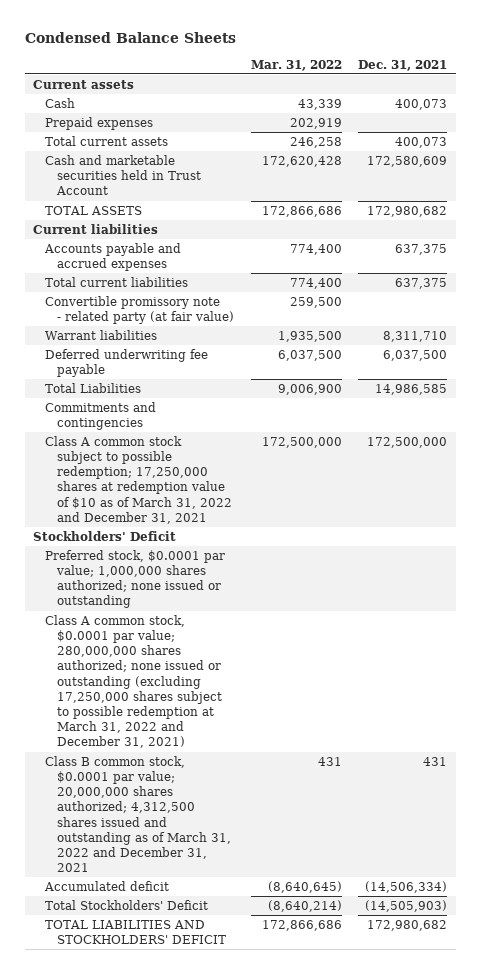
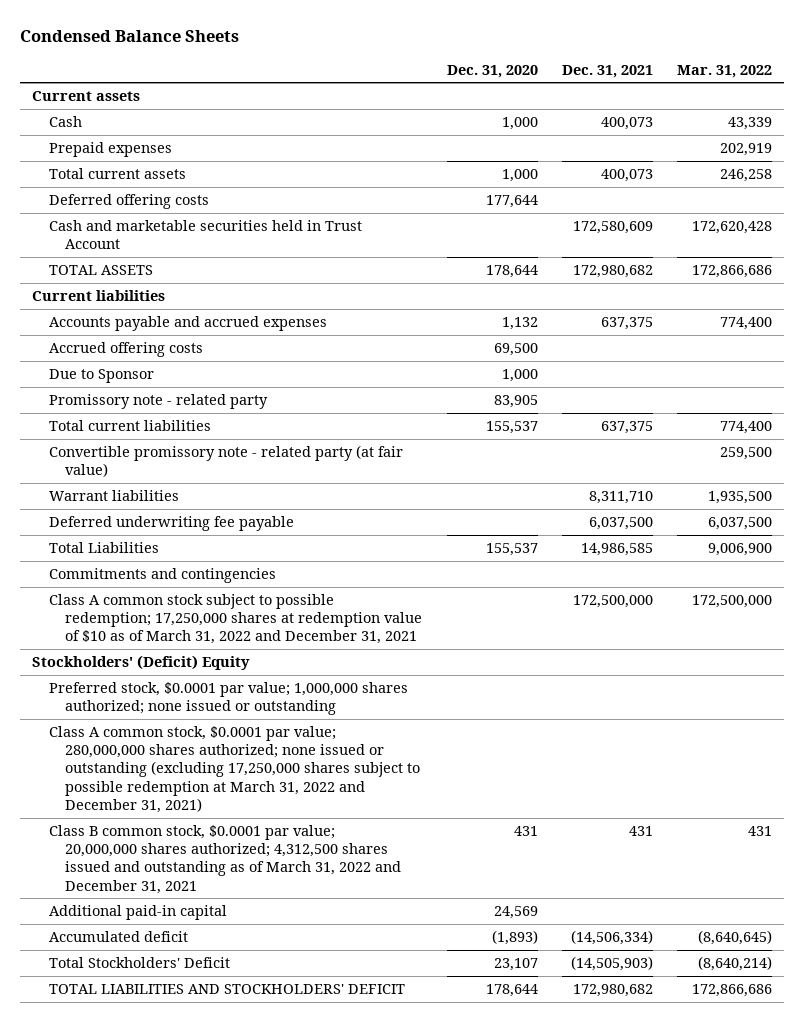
- | Mar. 31, 2022 | Dec. 31, 2021
+ | Dec. 31, 2020 | Dec. 31, 2021 | Mar. 31, 2022
+ Deferred offering costs | 177,644 | |
+ Accrued offering costs | 69,500 | |
+ Due to Sponsor | 1,000 | |
+ Promissory note - related party | 83,905 | |
- Stockholders' Deficit
+ Stockholders' (Deficit) Equity
+ Additional paid-in capital | 24,569 | |

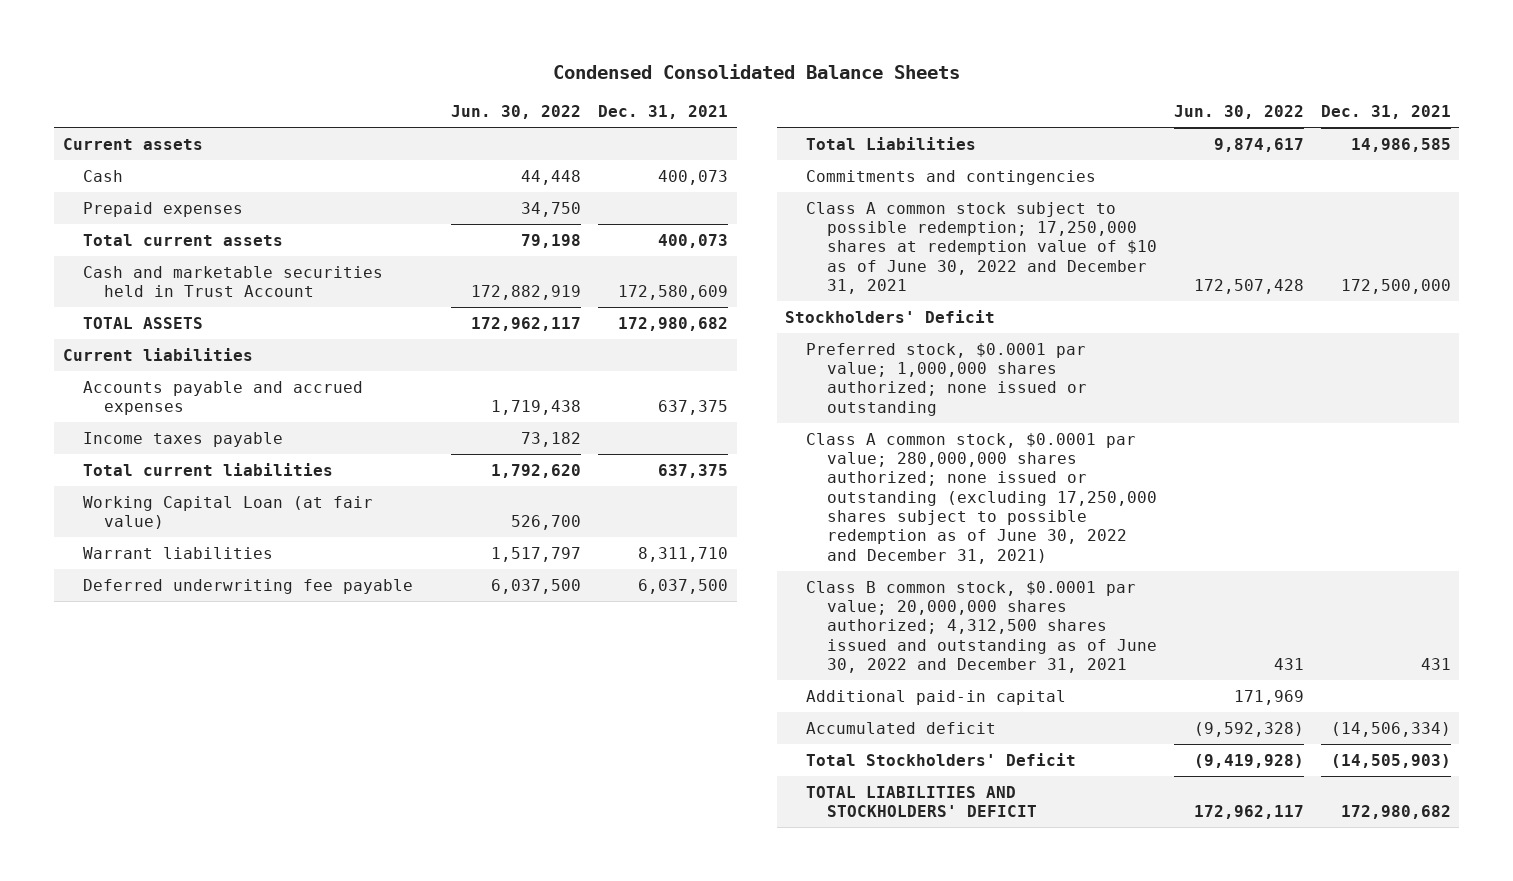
- Condensed Balance Sheets
+ Condensed Consolidated Balance Sheets
- | Dec. 31, 2020 | Dec. 31, 2021 | Mar. 31, 2022
+ | Jun. 30, 2022 | Dec. 31, 2021
- Deferred offering costs | 177,644 | |
- Accrued offering costs | 69,500 | |
- Due to Sponsor | 1,000 | |
- Promissory note - related party | 83,905 | |
+ Income taxes payable | 73,182 |
- Convertible promissory note - related party (at fair value) | | | 259,500
+ Working Capital Loan (at fair value) | 526,700 |
- Class A common stock subject to possible redemption; 17,250,000 shares at redemption value of $10 as of March 31, 2022 and December 31, 2021 | | 172,500,000 | 172,500,000
- Stockholders' (Deficit) Equity
+ Class A common stock subject to possible redemption; 17,250,000 shares at redemption value of $10 as of June 30, 2022 and December 31, 2021 | 172,507,428 | 172,500,000
+ Stockholders' Deficit
- Class A common stock, $0.0001 par value; 280,000,000 shares authorized; none issued or outstanding (excluding 17,250,000 shares subject to possible redemption at March 31, 2022 and December 31, 2021)
- Class B common stock, $0.0001 par value; 20,000,000 shares authorized; 4,312,500 shares issued and outstanding as of March 31, 2022 and December 31, 2021 | 431 | 431 | 431
+ Class A common stock, $0.0001 par value; 280,000,000 shares authorized; none issued or outstanding (excluding 17,250,000 shares subject to possible redemption as of June 30, 2022 and December 31, 2021)
+ Class B common stock, $0.0001 par value; 20,000,000 shares authorized; 4,312,500 shares issued and outstanding as of June 30, 2022 and December 31, 2021 | 431 | 431

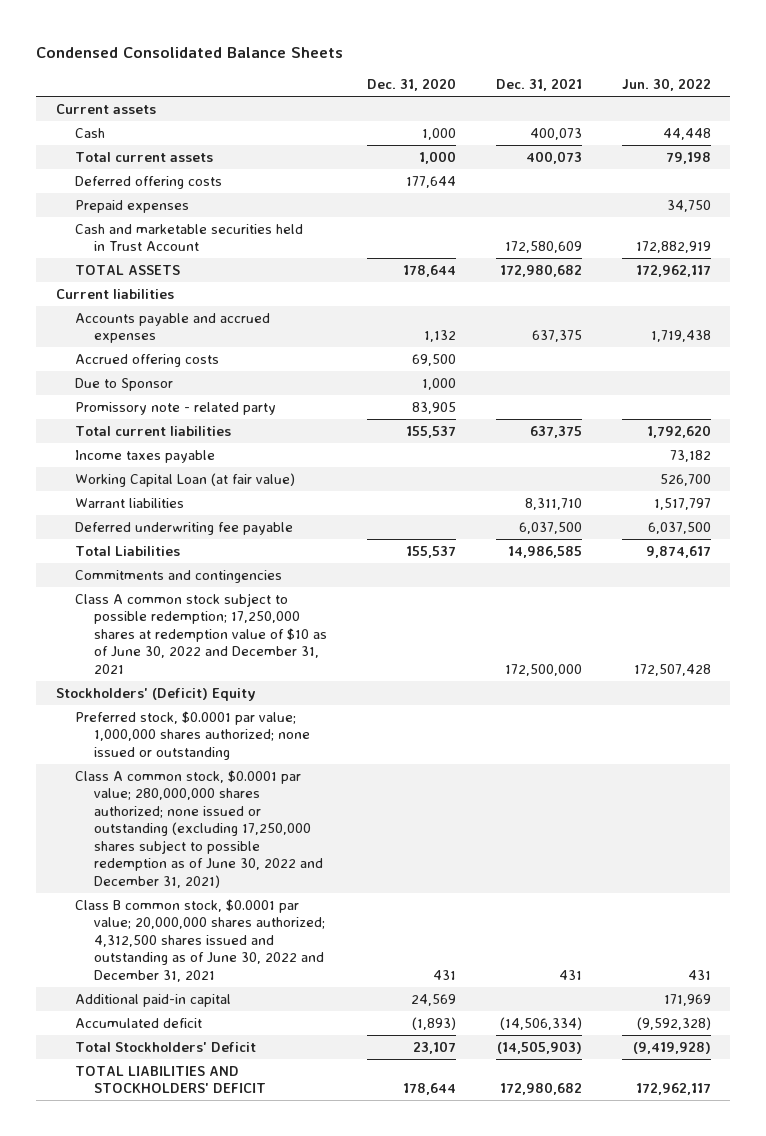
- | Jun. 30, 2022 | Dec. 31, 2021
+ | Dec. 31, 2020 | Dec. 31, 2021 | Jun. 30, 2022
+ Deferred offering costs | 177,644 | |
moved down: Prepaid expenses | | | 34,750
+ Accrued offering costs | 69,500 | |
+ Due to Sponsor | 1,000 | |
+ Promissory note - related party | 83,905 | |
moved down: Income taxes payable | | | 73,182
- Stockholders' Deficit
+ Stockholders' (Deficit) Equity

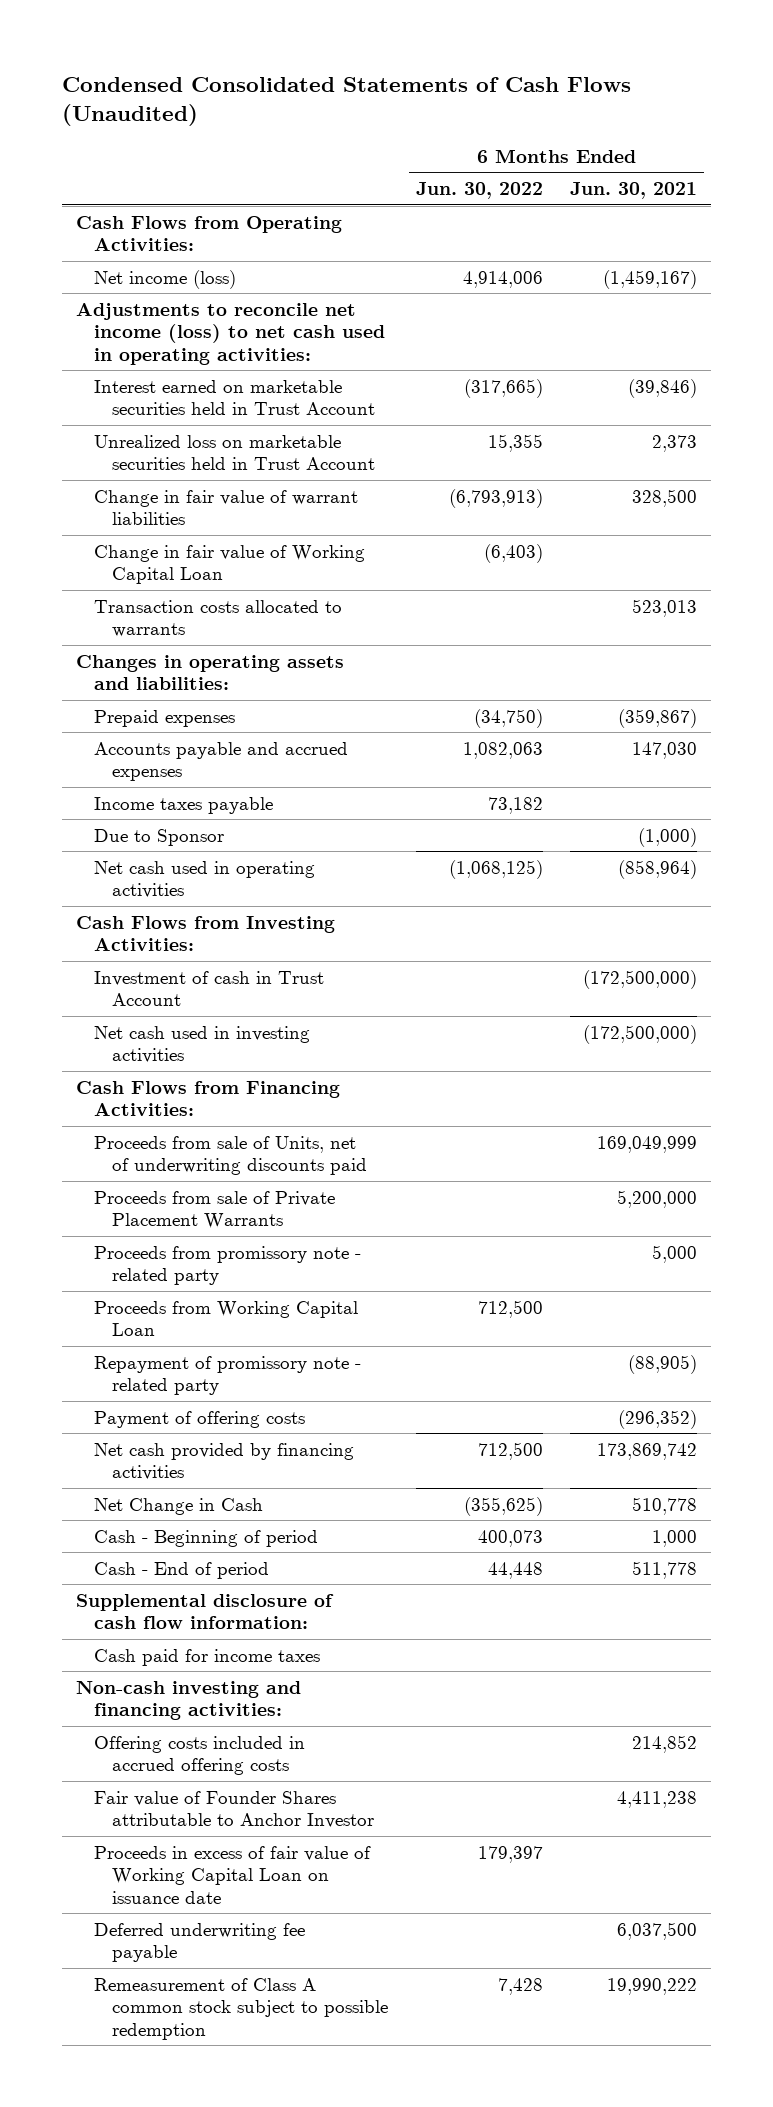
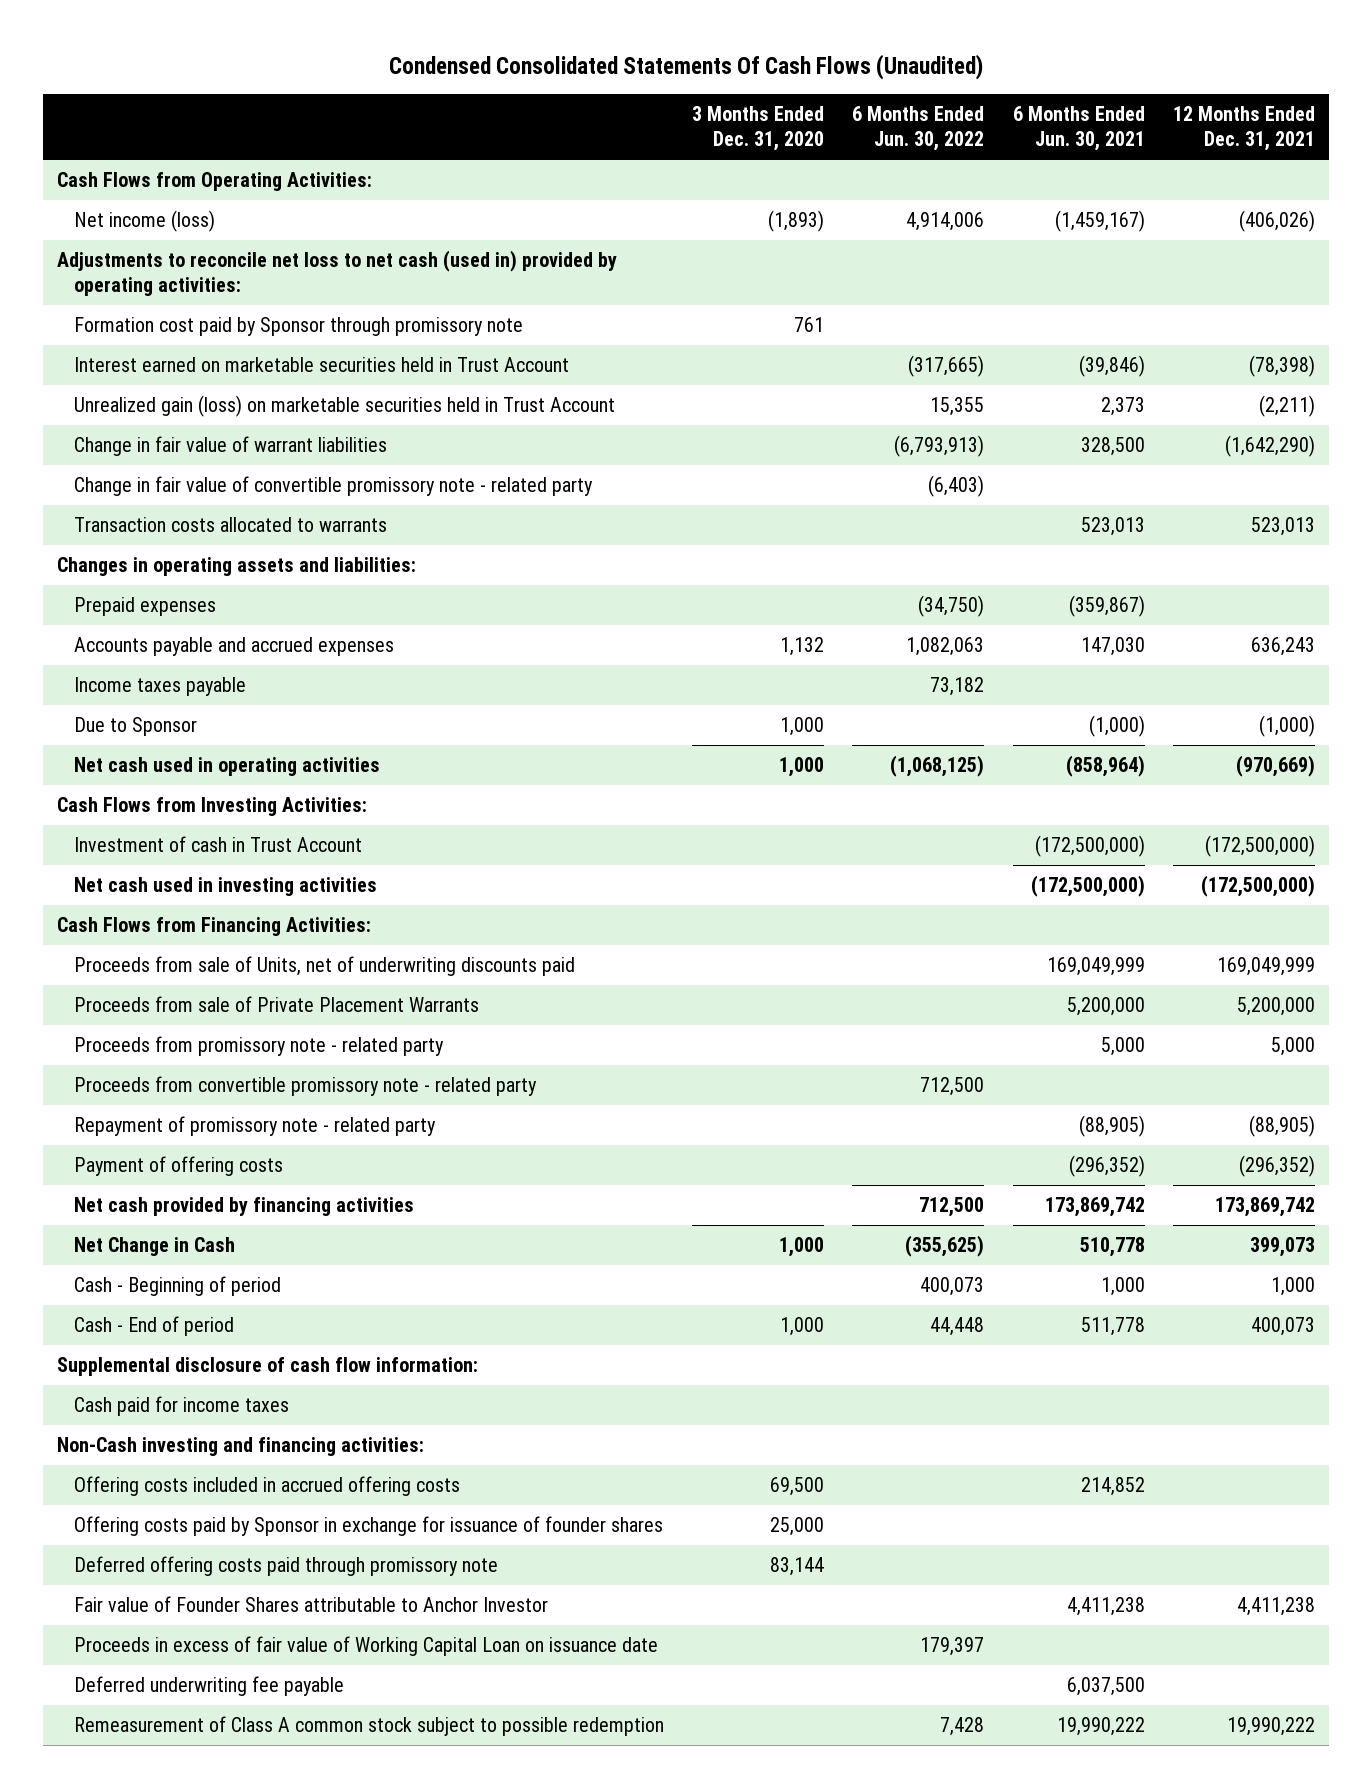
- Condensed Consolidated Statements of Cash Flows (Unaudited)
+ Condensed Consolidated Statements Of Cash Flows (Unaudited)
- | 6 Months Ended Jun. 30, 2022 | 6 Months Ended Jun. 30, 2021
+ | 3 Months Ended Dec. 31, 2020 | 6 Months Ended Jun. 30, 2022 | 6 Months Ended Jun. 30, 2021 | 12 Months Ended Dec. 31, 2021
- Adjustments to reconcile net income (loss) to net cash used in operating activities:
+ Adjustments to reconcile net loss to net cash (used in) provided by operating activities:
+ Formation cost paid by Sponsor through promissory note | 761 | | |
- Unrealized loss on marketable securities held in Trust Account | 15,355 | 2,373
+ Unrealized gain (loss) on marketable securities held in Trust Account | | 15,355 | 2,373 | (2,211)
- Change in fair value of Working Capital Loan | (6,403) |
+ Change in fair value of convertible promissory note - related party | | (6,403) | |
- Proceeds from Working Capital Loan | 712,500 |
+ Proceeds from convertible promissory note - related party | | 712,500 | |
- Non-cash investing and financing activities:
+ Non-Cash investing and financing activities:
+ Offering costs paid by Sponsor in exchange for issuance of founder shares | 25,000 | | |
+ Deferred offering costs paid through promissory note | 83,144 | | |

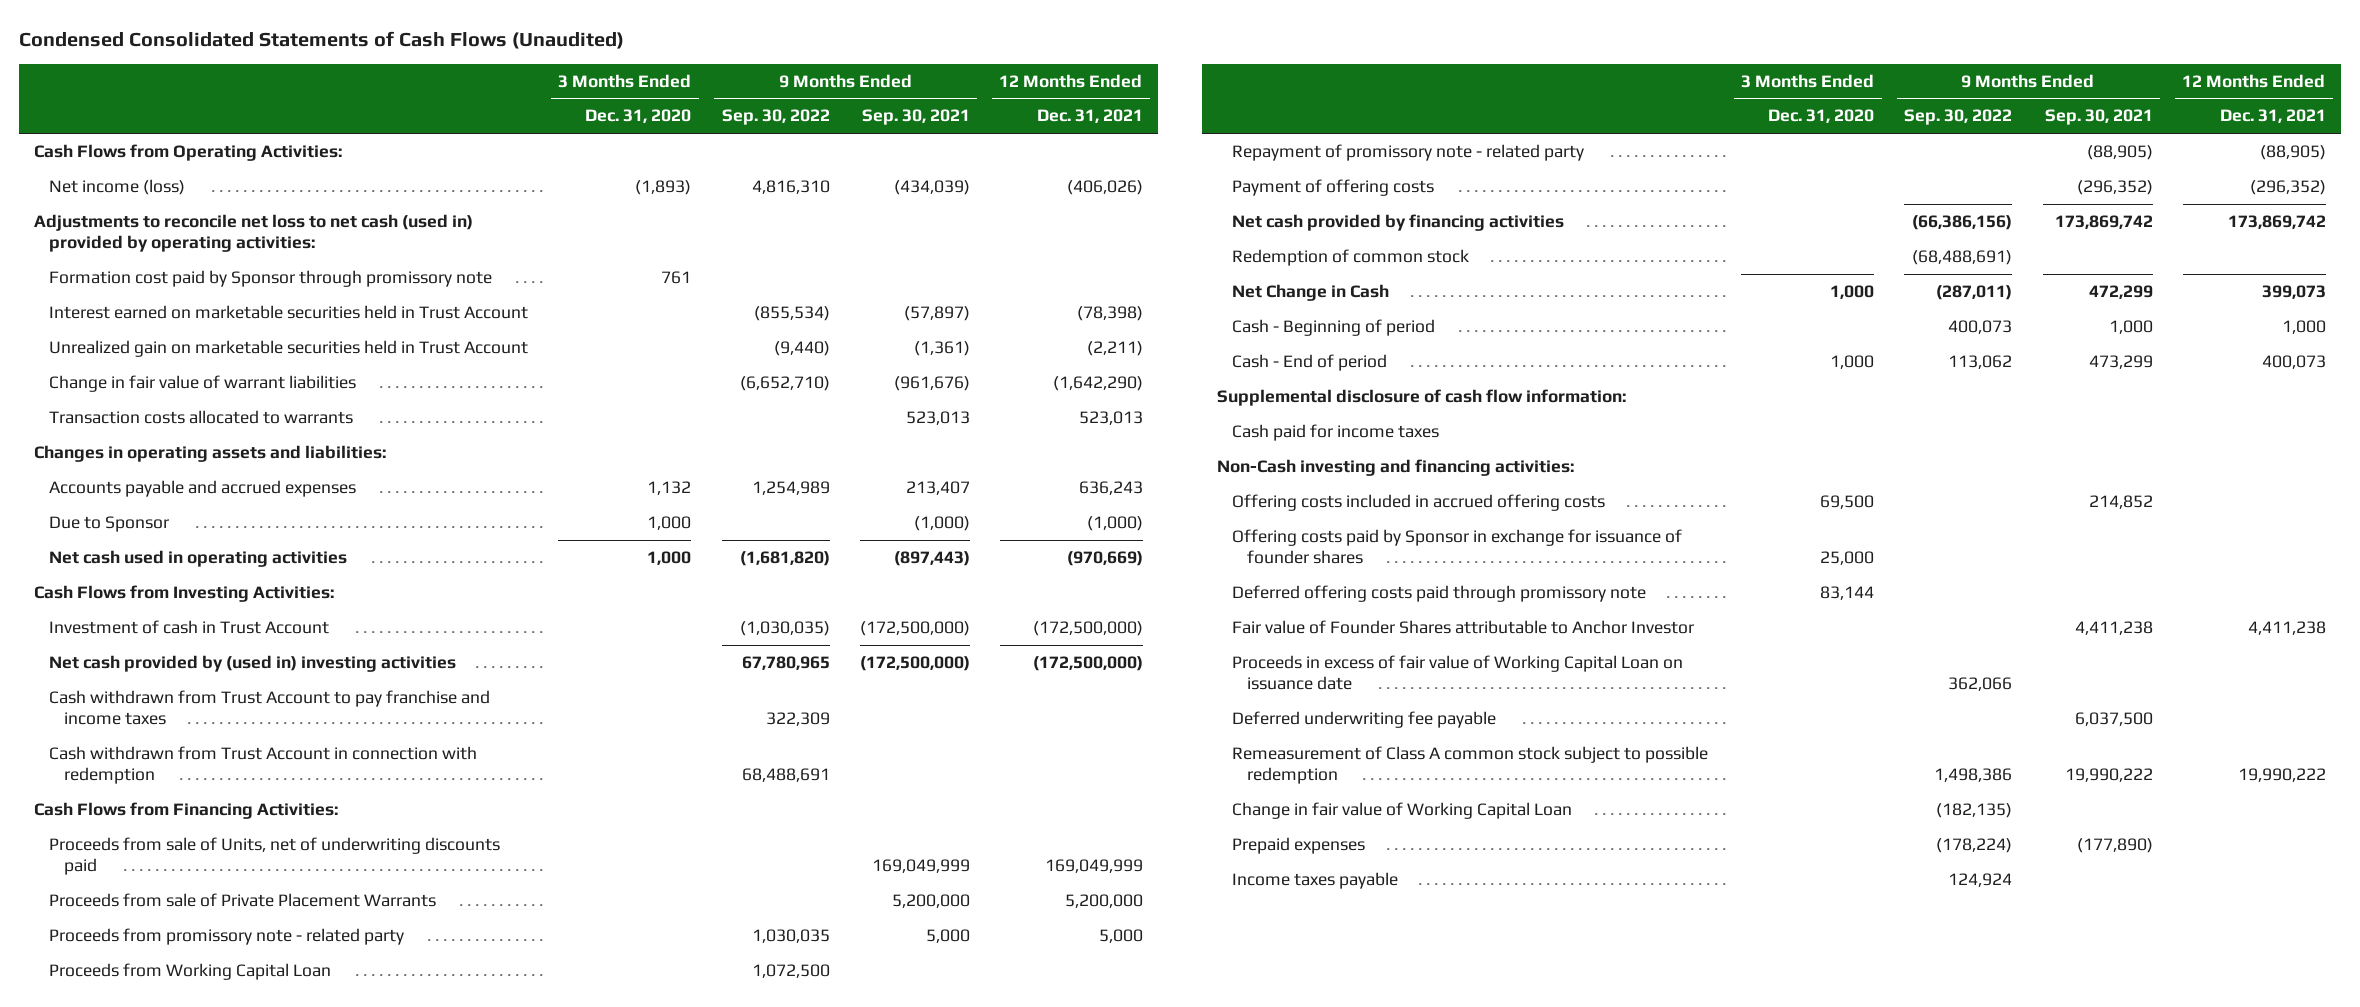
- Condensed Consolidated Statements Of Cash Flows (Unaudited)
+ Condensed Consolidated Statements of Cash Flows (Unaudited)
- | 3 Months Ended Dec. 31, 2020 | 6 Months Ended Jun. 30, 2022 | 6 Months Ended Jun. 30, 2021 | 12 Months Ended Dec. 31, 2021
+ | 3 Months Ended Dec. 31, 2020 | 9 Months Ended Sep. 30, 2022 | 9 Months Ended Sep. 30, 2021 | 12 Months Ended Dec. 31, 2021
- Unrealized gain (loss) on marketable securities held in Trust Account | | 15,355 | 2,373 | (2,211)
+ Unrealized gain on marketable securities held in Trust Account | | (9,440) | (1,361) | (2,211)
- Change in fair value of convertible promissory note - related party | | (6,403) | |
- Net cash used in investing activities | | | (172,500,000) | (172,500,000)
+ Net cash provided by (used in) investing activities | | 67,780,965 | (172,500,000) | (172,500,000)
+ Cash withdrawn from Trust Account to pay franchise and income taxes | | 322,309 | |
+ Cash withdrawn from Trust Account in connection with redemption | | 68,488,691 | |
- Proceeds from convertible promissory note - related party | | 712,500 | |
+ Proceeds from Working Capital Loan | | 1,072,500 | |
+ Redemption of common stock | | (68,488,691) | |
+ Change in fair value of Working Capital Loan | | (182,135) | |
moved down: Prepaid expenses | | (178,224) | (177,890) |
moved down: Income taxes payable | | 124,924 | |

